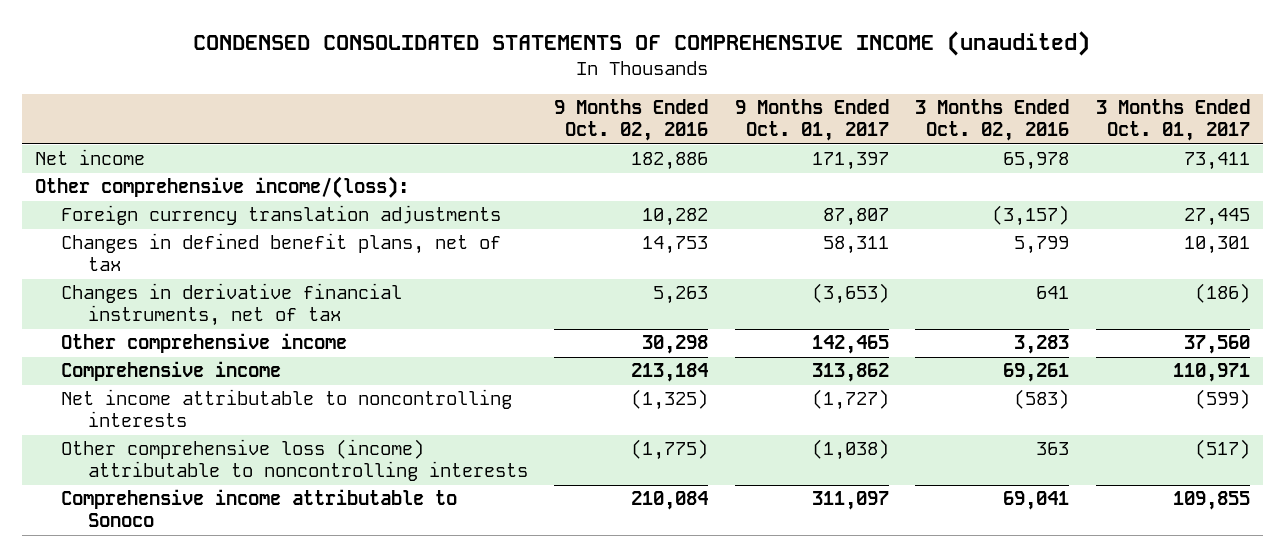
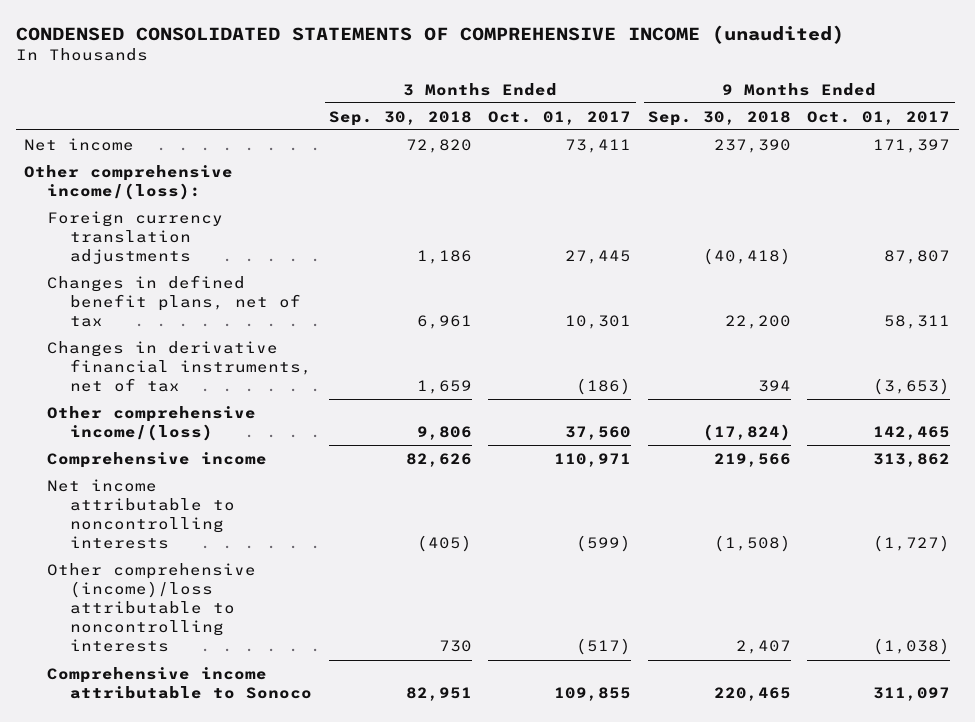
- | 9 Months Ended Oct. 02, 2016 | 9 Months Ended Oct. 01, 2017 | 3 Months Ended Oct. 02, 2016 | 3 Months Ended Oct. 01, 2017
+ | 3 Months Ended Sep. 30, 2018 | 3 Months Ended Oct. 01, 2017 | 9 Months Ended Sep. 30, 2018 | 9 Months Ended Oct. 01, 2017
- Other comprehensive income | 30,298 | 142,465 | 3,283 | 37,560
+ Other comprehensive income/(loss) | 9,806 | 37,560 | (17,824) | 142,465
- Other comprehensive loss (income) attributable to noncontrolling interests | (1,775) | (1,038) | 363 | (517)
+ Other comprehensive (income)/loss attributable to noncontrolling interests | 730 | (517) | 2,407 | (1,038)

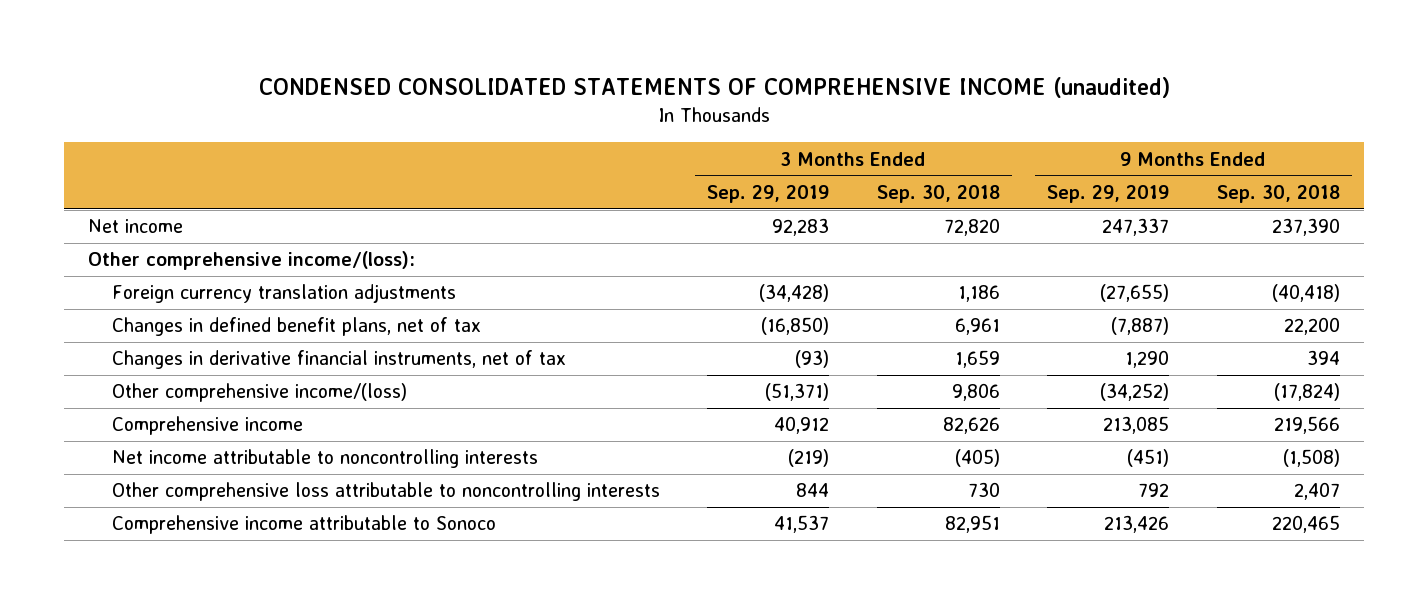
- | 3 Months Ended Sep. 30, 2018 | 3 Months Ended Oct. 01, 2017 | 9 Months Ended Sep. 30, 2018 | 9 Months Ended Oct. 01, 2017
+ | 3 Months Ended Sep. 29, 2019 | 3 Months Ended Sep. 30, 2018 | 9 Months Ended Sep. 29, 2019 | 9 Months Ended Sep. 30, 2018
- Other comprehensive (income)/loss attributable to noncontrolling interests | 730 | (517) | 2,407 | (1,038)
+ Other comprehensive loss attributable to noncontrolling interests | 844 | 730 | 792 | 2,407

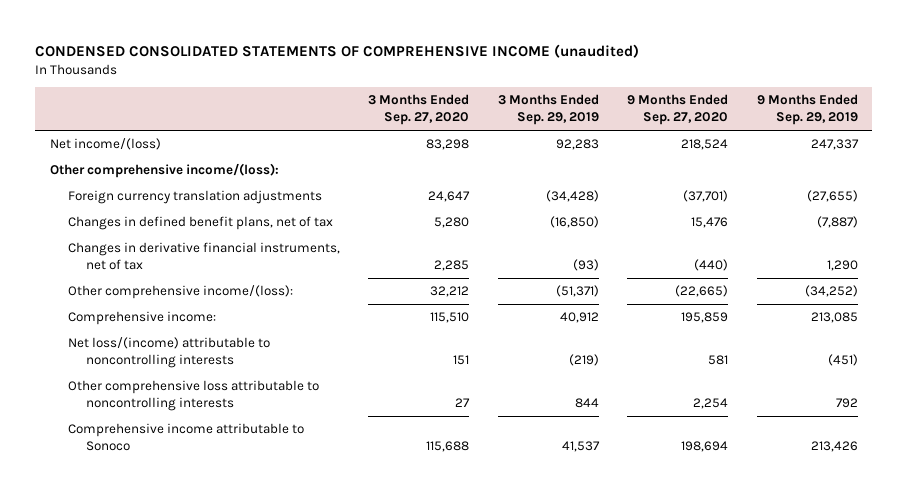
- | 3 Months Ended Sep. 29, 2019 | 3 Months Ended Sep. 30, 2018 | 9 Months Ended Sep. 29, 2019 | 9 Months Ended Sep. 30, 2018
+ | 3 Months Ended Sep. 27, 2020 | 3 Months Ended Sep. 29, 2019 | 9 Months Ended Sep. 27, 2020 | 9 Months Ended Sep. 29, 2019
- Net income | 92,283 | 72,820 | 247,337 | 237,390
+ Net income/(loss) | 83,298 | 92,283 | 218,524 | 247,337
- Other comprehensive income/(loss) | (51,371) | 9,806 | (34,252) | (17,824)
- Comprehensive income | 40,912 | 82,626 | 213,085 | 219,566
- Net income attributable to noncontrolling interests | (219) | (405) | (451) | (1,508)
+ Other comprehensive income/(loss): | 32,212 | (51,371) | (22,665) | (34,252)
+ Comprehensive income: | 115,510 | 40,912 | 195,859 | 213,085
+ Net loss/(income) attributable to noncontrolling interests | 151 | (219) | 581 | (451)

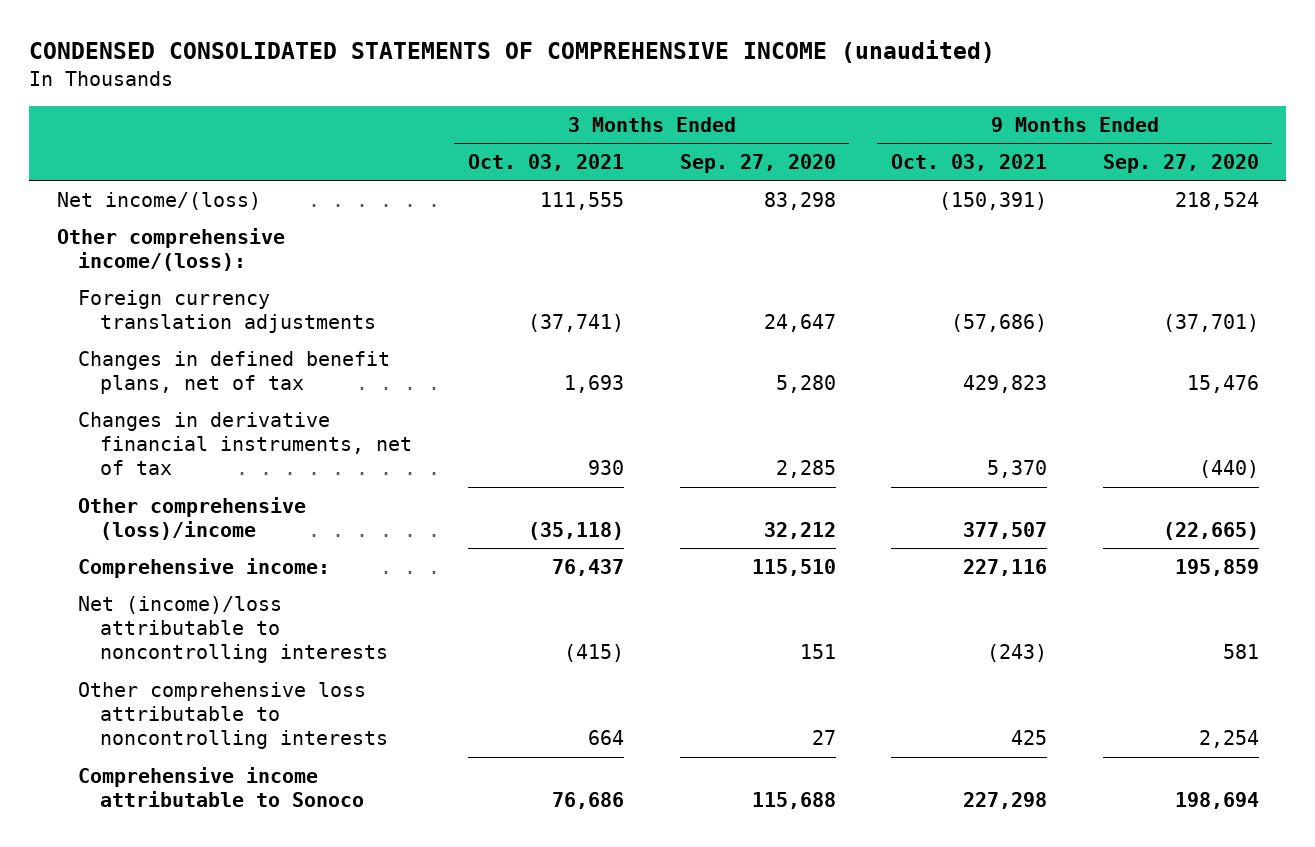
- | 3 Months Ended Sep. 27, 2020 | 3 Months Ended Sep. 29, 2019 | 9 Months Ended Sep. 27, 2020 | 9 Months Ended Sep. 29, 2019
+ | 3 Months Ended Oct. 03, 2021 | 3 Months Ended Sep. 27, 2020 | 9 Months Ended Oct. 03, 2021 | 9 Months Ended Sep. 27, 2020
- Other comprehensive income/(loss): | 32,212 | (51,371) | (22,665) | (34,252)
+ Other comprehensive (loss)/income | (35,118) | 32,212 | 377,507 | (22,665)
- Net loss/(income) attributable to noncontrolling interests | 151 | (219) | 581 | (451)
+ Net (income)/loss attributable to noncontrolling interests | (415) | 151 | (243) | 581

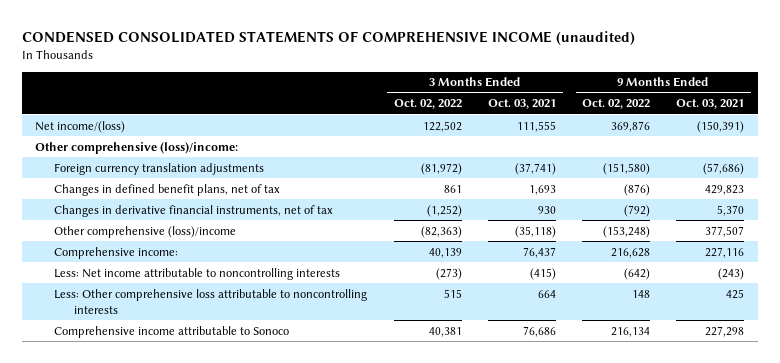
- | 3 Months Ended Oct. 03, 2021 | 3 Months Ended Sep. 27, 2020 | 9 Months Ended Oct. 03, 2021 | 9 Months Ended Sep. 27, 2020
+ | 3 Months Ended Oct. 02, 2022 | 3 Months Ended Oct. 03, 2021 | 9 Months Ended Oct. 02, 2022 | 9 Months Ended Oct. 03, 2021
- Other comprehensive income/(loss):
+ Other comprehensive (loss)/income:
- Net (income)/loss attributable to noncontrolling interests | (415) | 151 | (243) | 581
- Other comprehensive loss attributable to noncontrolling interests | 664 | 27 | 425 | 2,254
+ Less: Net income attributable to noncontrolling interests | (273) | (415) | (642) | (243)
+ Less: Other comprehensive loss attributable to noncontrolling interests | 515 | 664 | 148 | 425

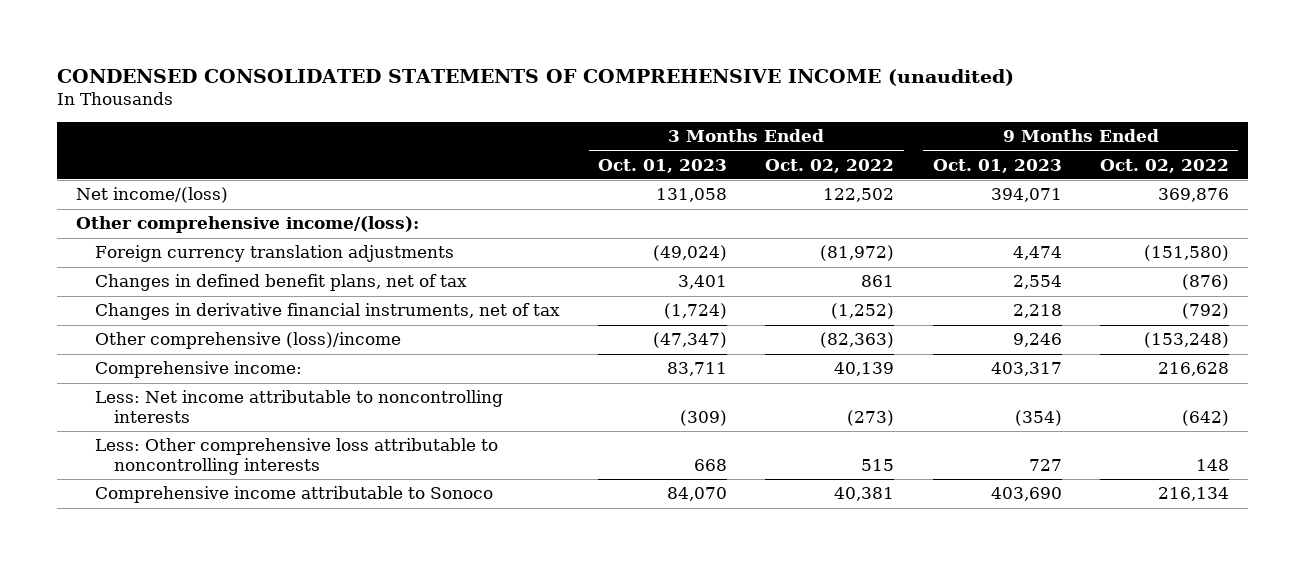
- | 3 Months Ended Oct. 02, 2022 | 3 Months Ended Oct. 03, 2021 | 9 Months Ended Oct. 02, 2022 | 9 Months Ended Oct. 03, 2021
+ | 3 Months Ended Oct. 01, 2023 | 3 Months Ended Oct. 02, 2022 | 9 Months Ended Oct. 01, 2023 | 9 Months Ended Oct. 02, 2022
- Other comprehensive (loss)/income:
+ Other comprehensive income/(loss):

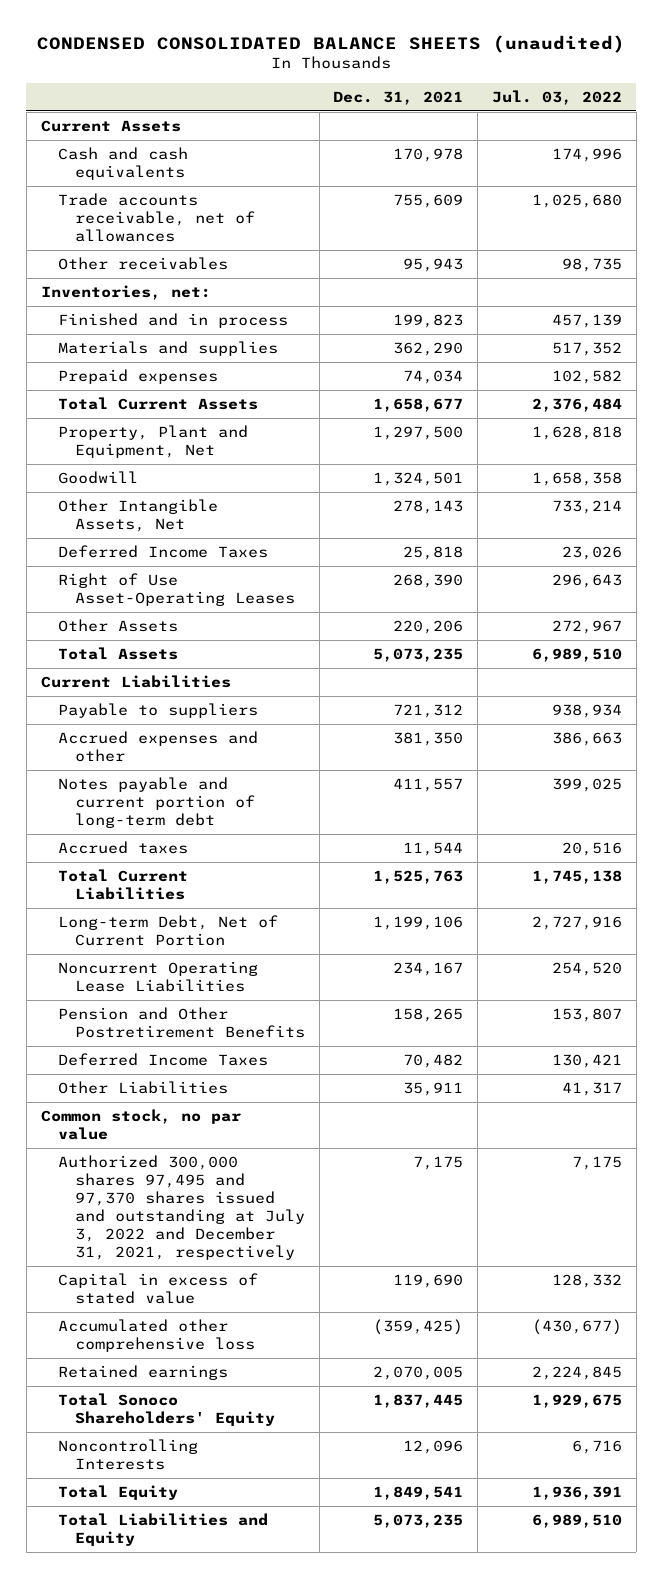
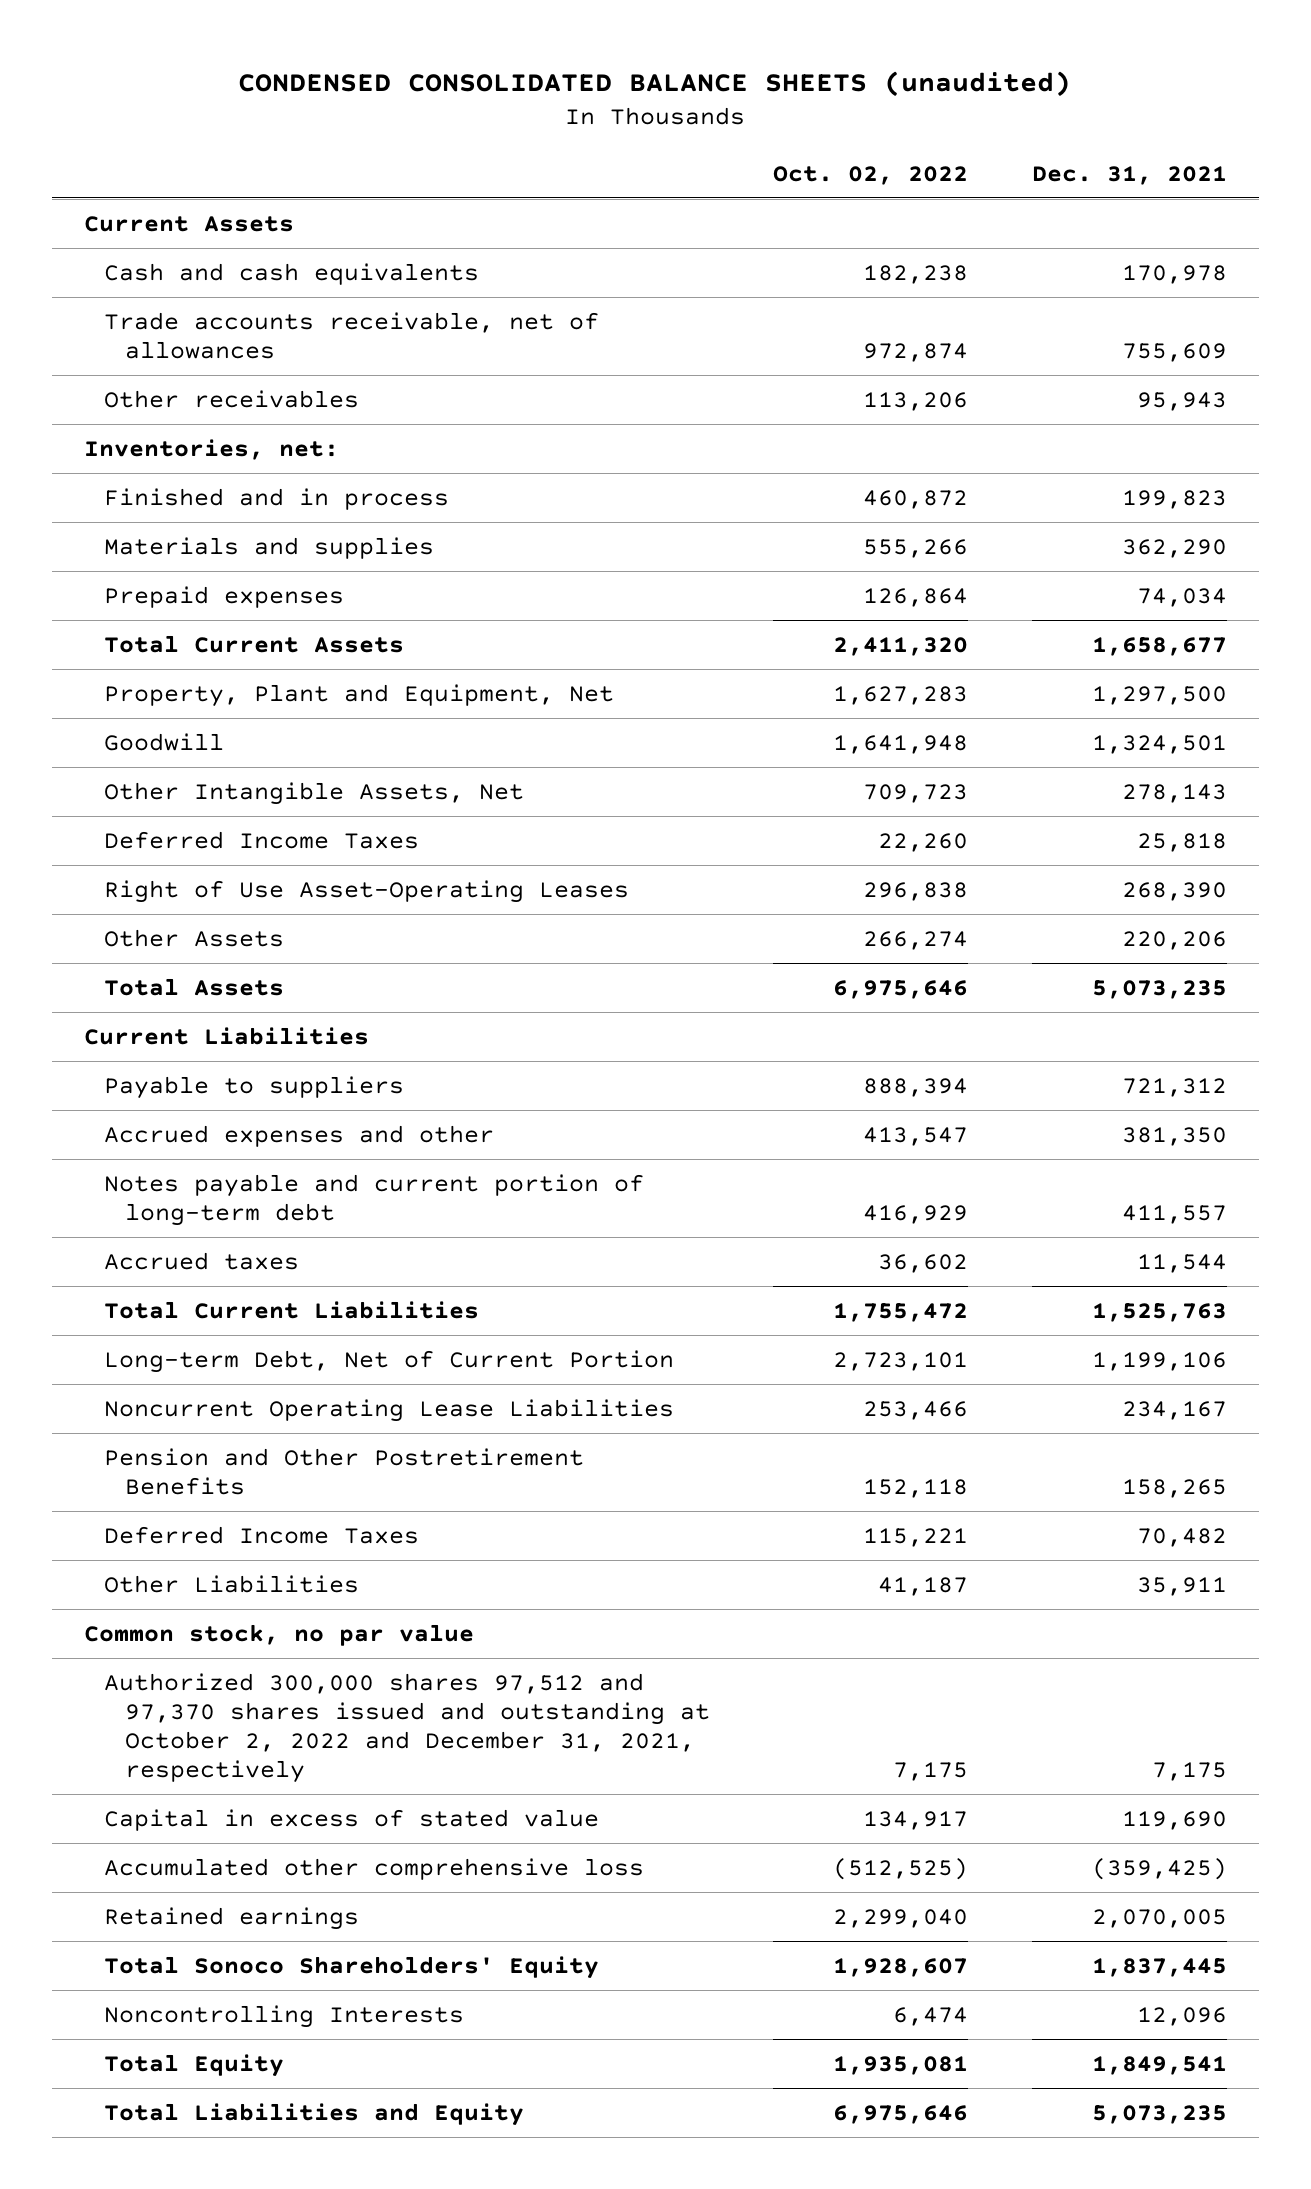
- | Dec. 31, 2021 | Jul. 03, 2022
+ | Oct. 02, 2022 | Dec. 31, 2021
- Authorized 300,000 shares 97,495 and 97,370 shares issued and outstanding at July 3, 2022 and December 31, 2021, respectively | 7,175 | 7,175
+ Authorized 300,000 shares 97,512 and 97,370 shares issued and outstanding at October 2, 2022 and December 31, 2021, respectively | 7,175 | 7,175

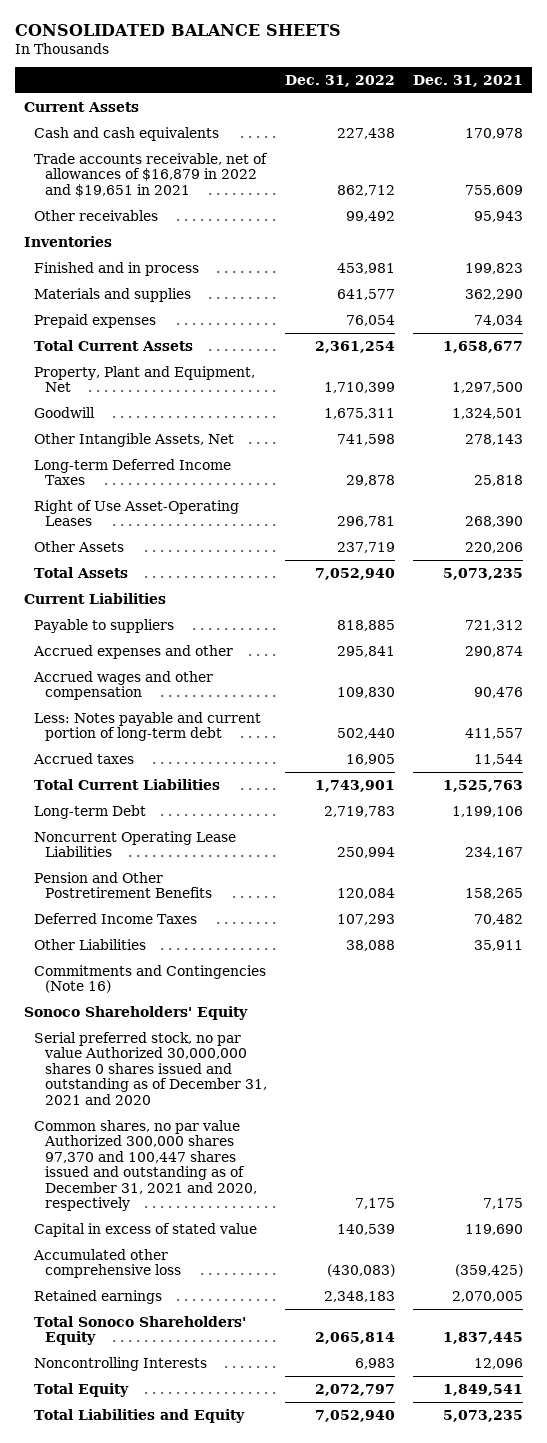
- CONDENSED CONSOLIDATED BALANCE SHEETS (unaudited)
+ CONSOLIDATED BALANCE SHEETS
- | Oct. 02, 2022 | Dec. 31, 2021
+ | Dec. 31, 2022 | Dec. 31, 2021
- Trade accounts receivable, net of allowances | 972,874 | 755,609
+ Trade accounts receivable, net of allowances of $16,879 in 2022 and $19,651 in 2021 | 862,712 | 755,609
- Inventories, net:
+ Inventories
- Deferred Income Taxes | 22,260 | 25,818
+ Long-term Deferred Income Taxes | 29,878 | 25,818
- Accrued expenses and other | 413,547 | 381,350
- Notes payable and current portion of long-term debt | 416,929 | 411,557
+ Accrued expenses and other | 295,841 | 290,874
+ Accrued wages and other compensation | 109,830 | 90,476
+ Less: Notes payable and current portion of long-term debt | 502,440 | 411,557
- Long-term Debt, Net of Current Portion | 2,723,101 | 1,199,106
+ Long-term Debt | 2,719,783 | 1,199,106
- Common stock, no par value
- Authorized 300,000 shares 97,512 and 97,370 shares issued and outstanding at October 2, 2022 and December 31, 2021, respectively | 7,175 | 7,175
+ Commitments and Contingencies (Note 16)
+ Sonoco Shareholders' Equity
+ Serial preferred stock, no par value Authorized 30,000,000 shares 0 shares issued and outstanding as of December 31, 2021 and 2020
+ Common shares, no par value Authorized 300,000 shares 97,370 and 100,447 shares issued and outstanding as of December 31, 2021 and 2020, respectively | 7,175 | 7,175

